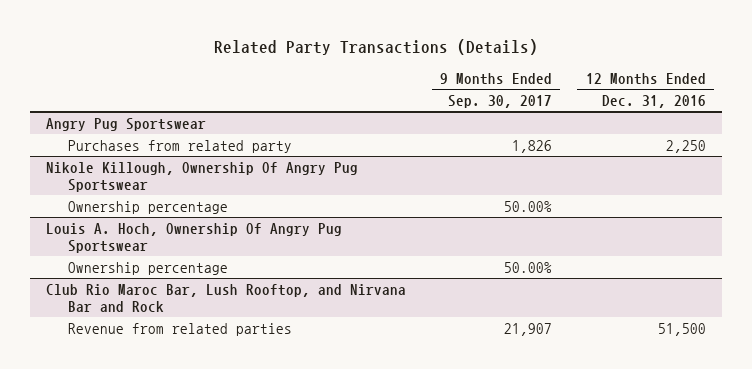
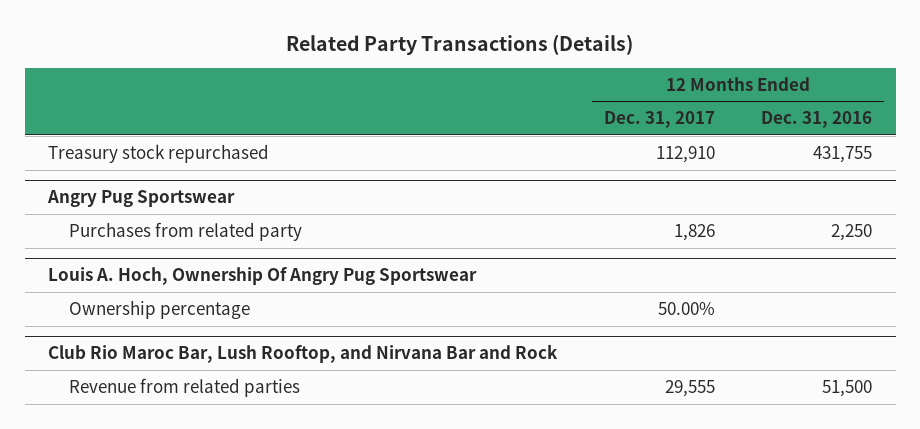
- | 9 Months Ended Sep. 30, 2017 | 12 Months Ended Dec. 31, 2016
+ | 12 Months Ended Dec. 31, 2017 | 12 Months Ended Dec. 31, 2016
+ Treasury stock repurchased | 112,910 | 431,755
- Nikole Killough, Ownership Of Angry Pug Sportswear
- Ownership percentage | 50.00% |

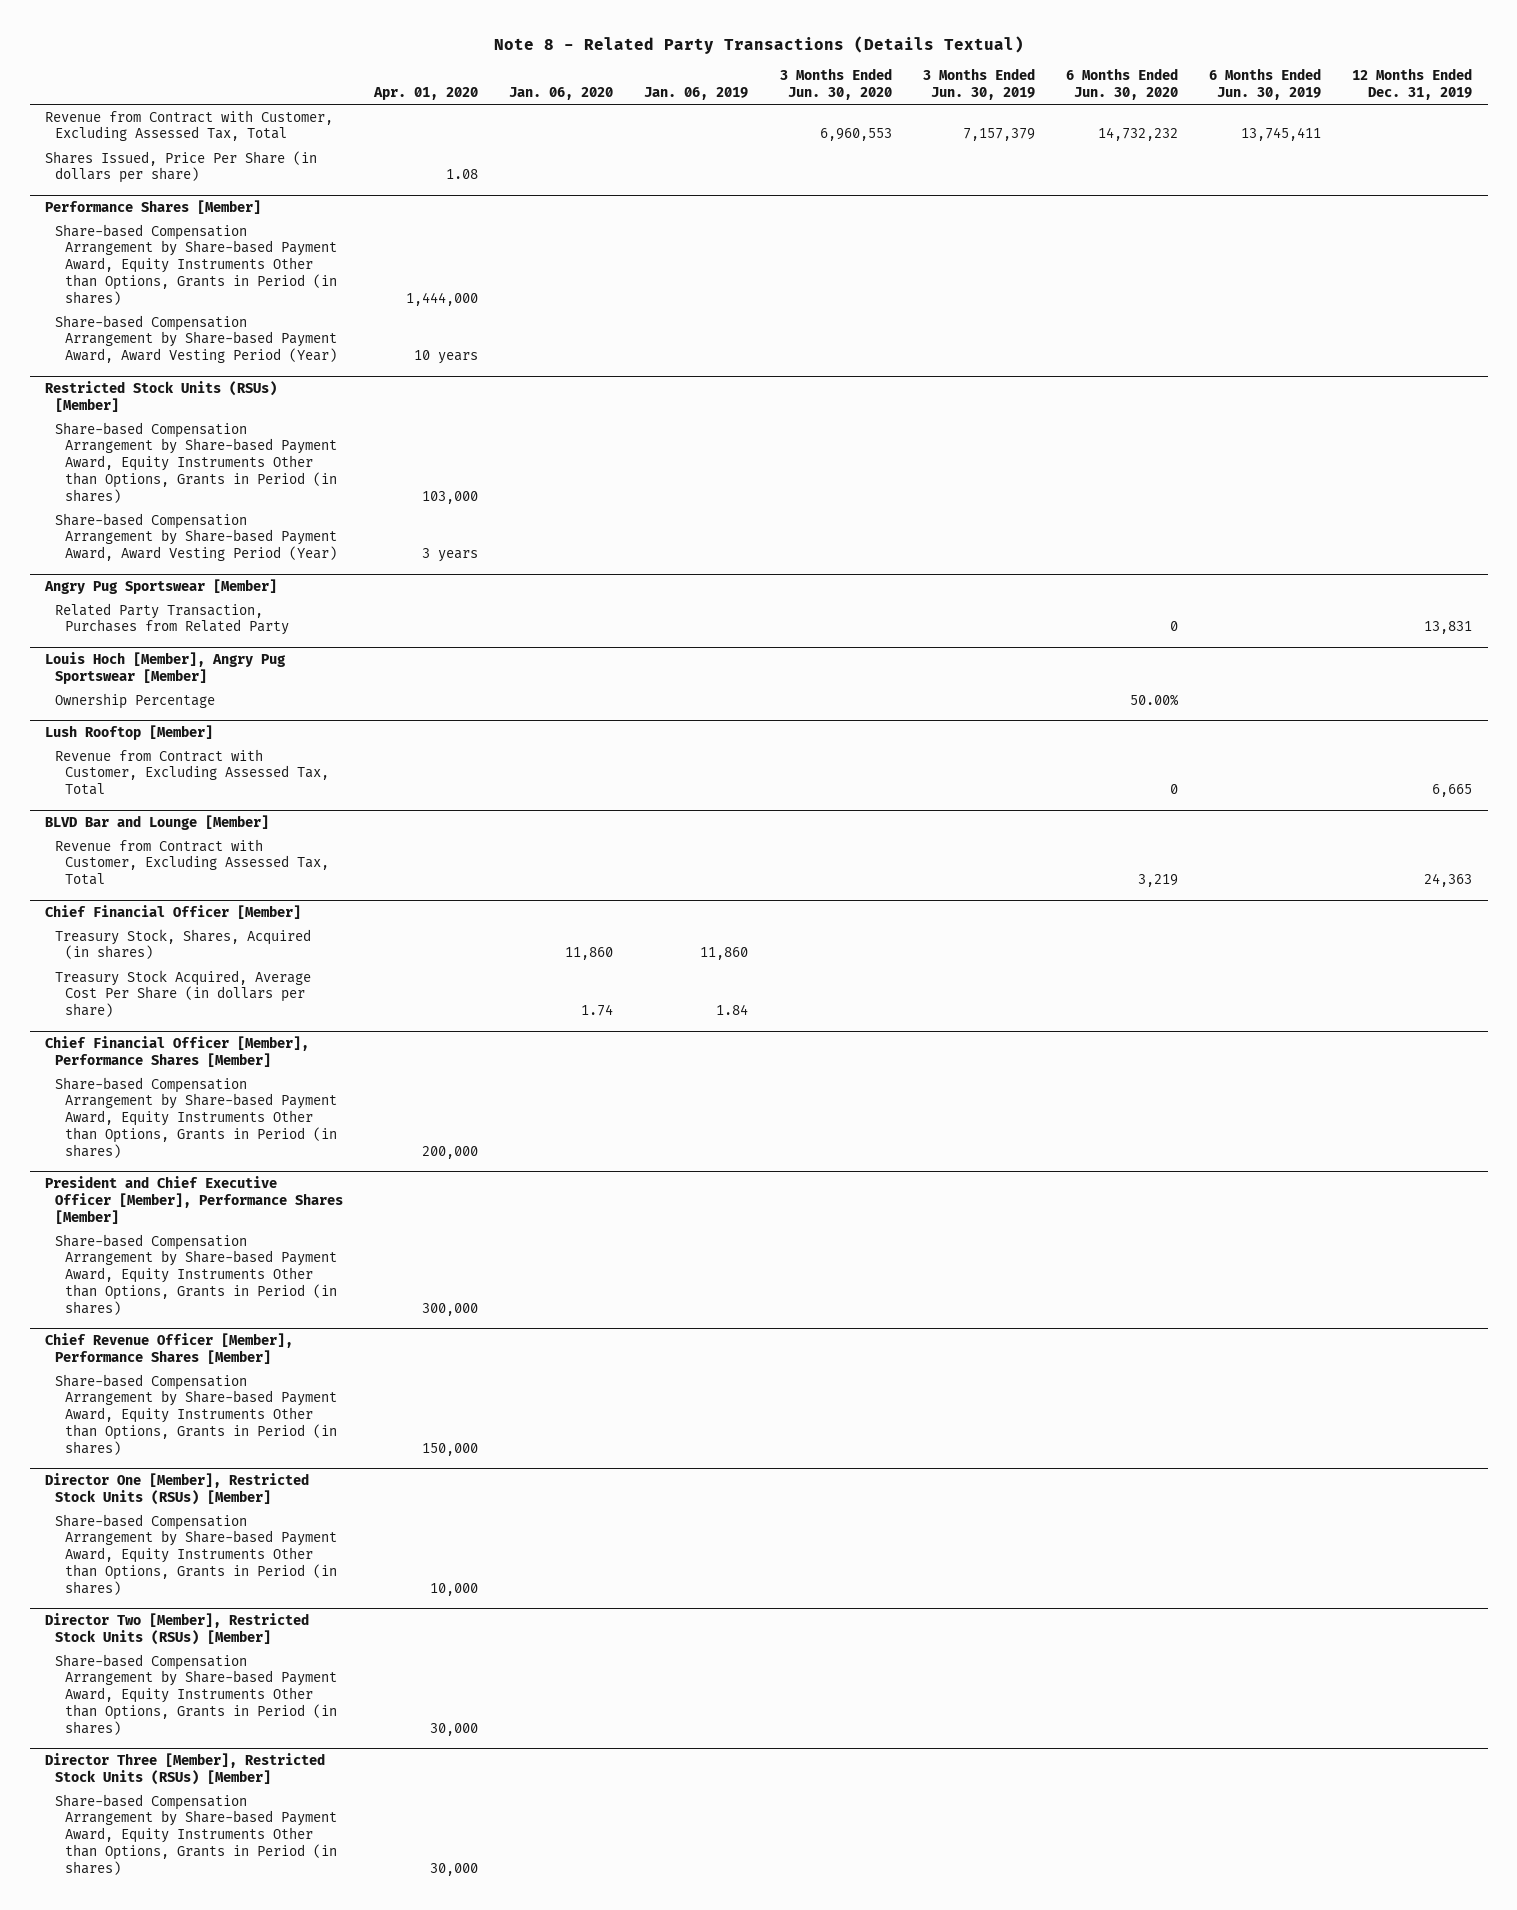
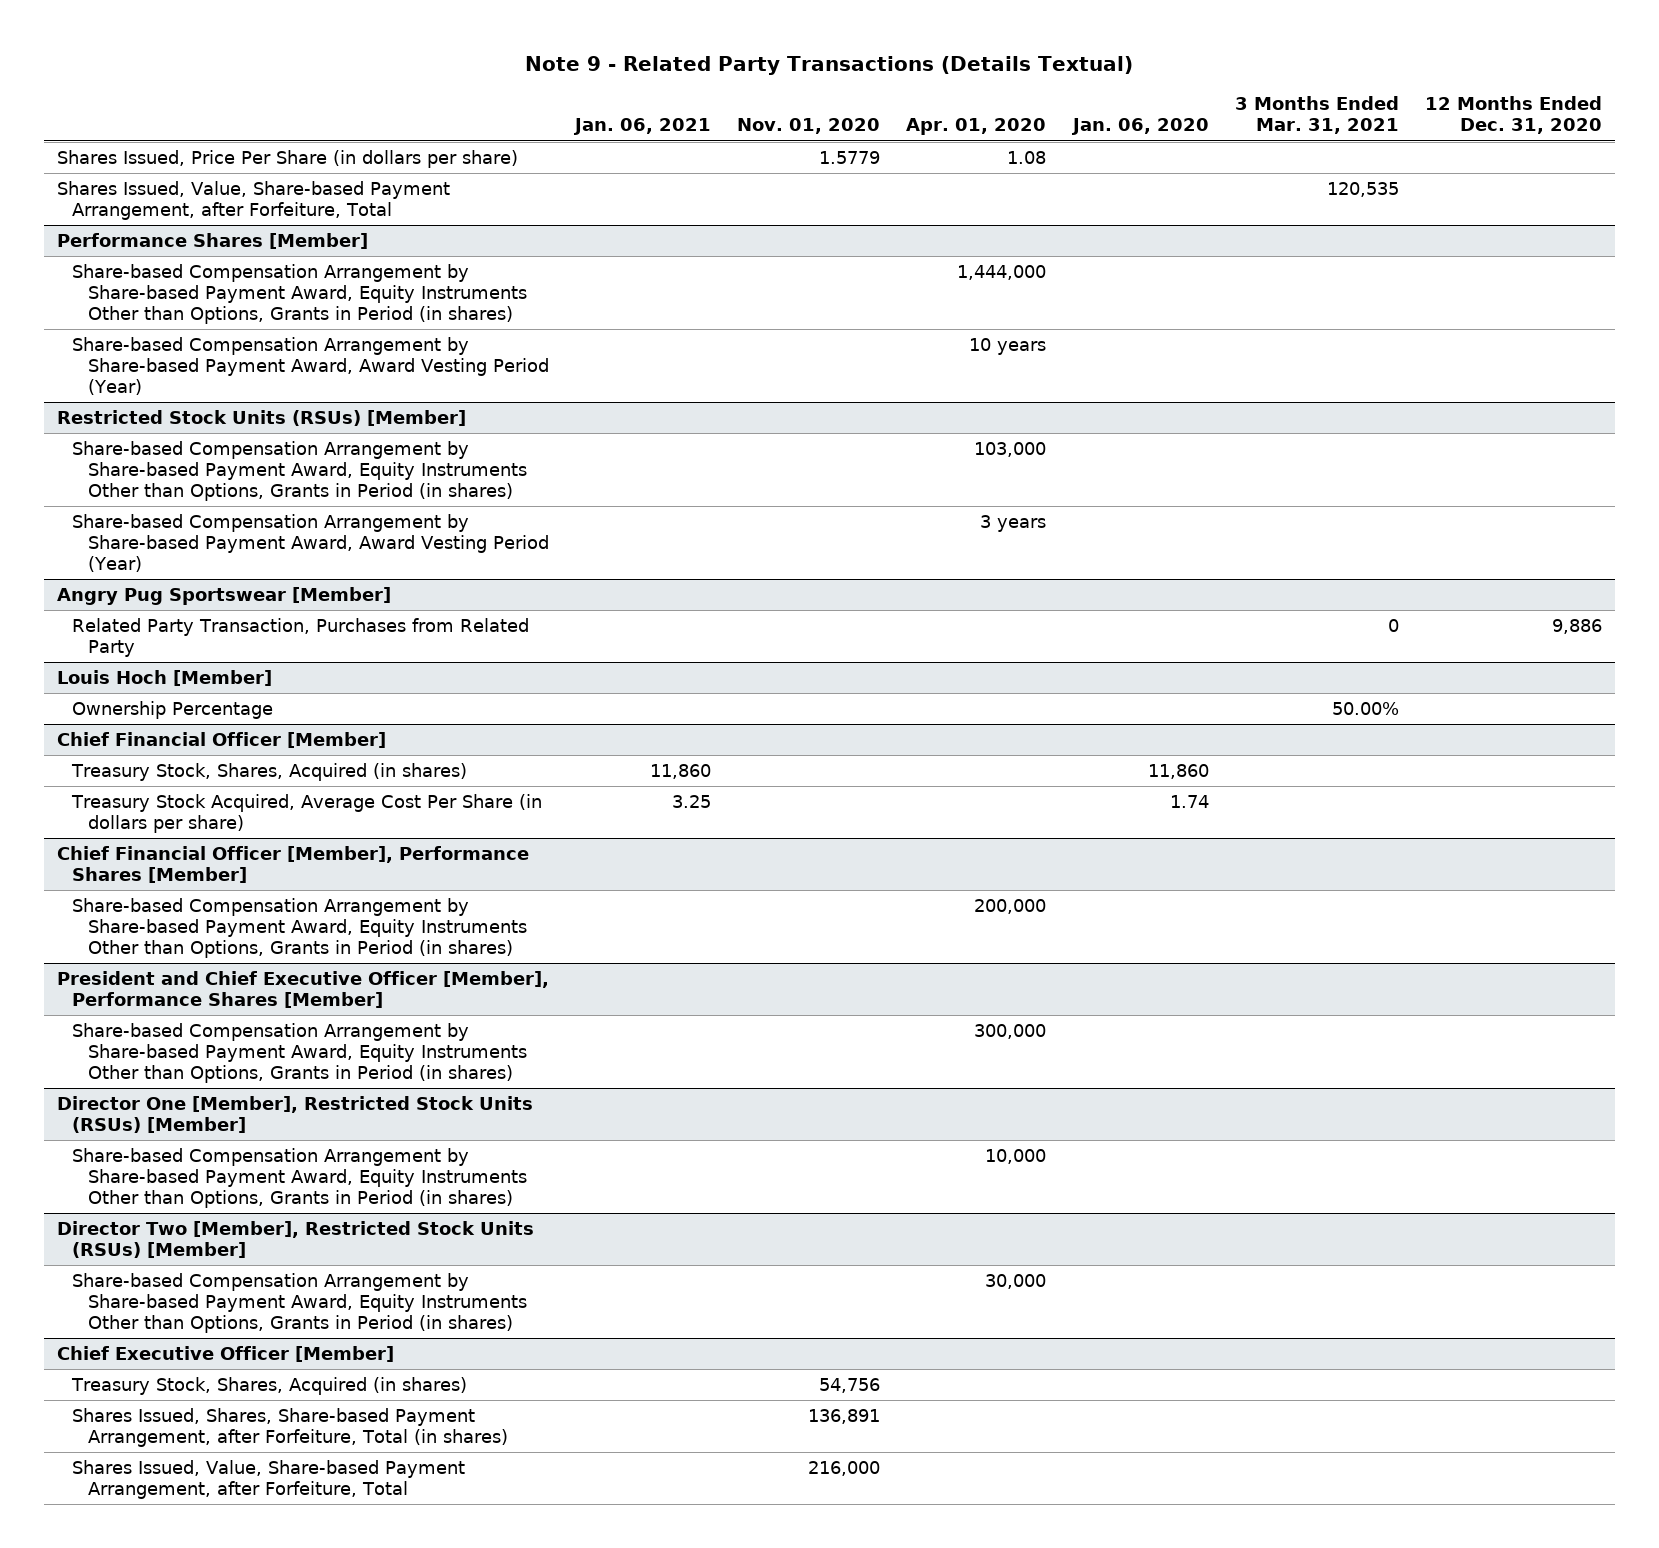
- Note 8 - Related Party Transactions (Details Textual)
+ Note 9 - Related Party Transactions (Details Textual)
- | Apr. 01, 2020 | Jan. 06, 2020 | Jan. 06, 2019 | 3 Months Ended Jun. 30, 2020 | 3 Months Ended Jun. 30, 2019 | 6 Months Ended Jun. 30, 2020 | 6 Months Ended Jun. 30, 2019 | 12 Months Ended Dec. 31, 2019
+ | Jan. 06, 2021 | Nov. 01, 2020 | Apr. 01, 2020 | Jan. 06, 2020 | 3 Months Ended Mar. 31, 2021 | 12 Months Ended Dec. 31, 2020
- Revenue from Contract with Customer, Excluding Assessed Tax, Total | | | | 6,960,553 | 7,157,379 | 14,732,232 | 13,745,411 |
+ Shares Issued, Value, Share-based Payment Arrangement, after Forfeiture, Total | | | | | 120,535 |
- Louis Hoch [Member], Angry Pug Sportswear [Member]
+ Louis Hoch [Member]
- Lush Rooftop [Member]
- Revenue from Contract with Customer, Excluding Assessed Tax, Total | | | | | | 0 | | 6,665
- BLVD Bar and Lounge [Member]
- Revenue from Contract with Customer, Excluding Assessed Tax, Total | | | | | | 3,219 | | 24,363
- Chief Revenue Officer [Member], Performance Shares [Member]
- Share-based Compensation Arrangement by Share-based Payment Award, Equity Instruments Other than Options, Grants in Period (in shares) | 150,000 | | | | | | |
- Director Three [Member], Restricted Stock Units (RSUs) [Member]
- Share-based Compensation Arrangement by Share-based Payment Award, Equity Instruments Other than Options, Grants in Period (in shares) | 30,000 | | | | | | |
+ Chief Executive Officer [Member]
+ Treasury Stock, Shares, Acquired (in shares) | | 54,756 | | | |
+ Shares Issued, Shares, Share-based Payment Arrangement, after Forfeiture, Total (in shares) | | 136,891 | | | |
+ Shares Issued, Value, Share-based Payment Arrangement, after Forfeiture, Total | | 216,000 | | | |

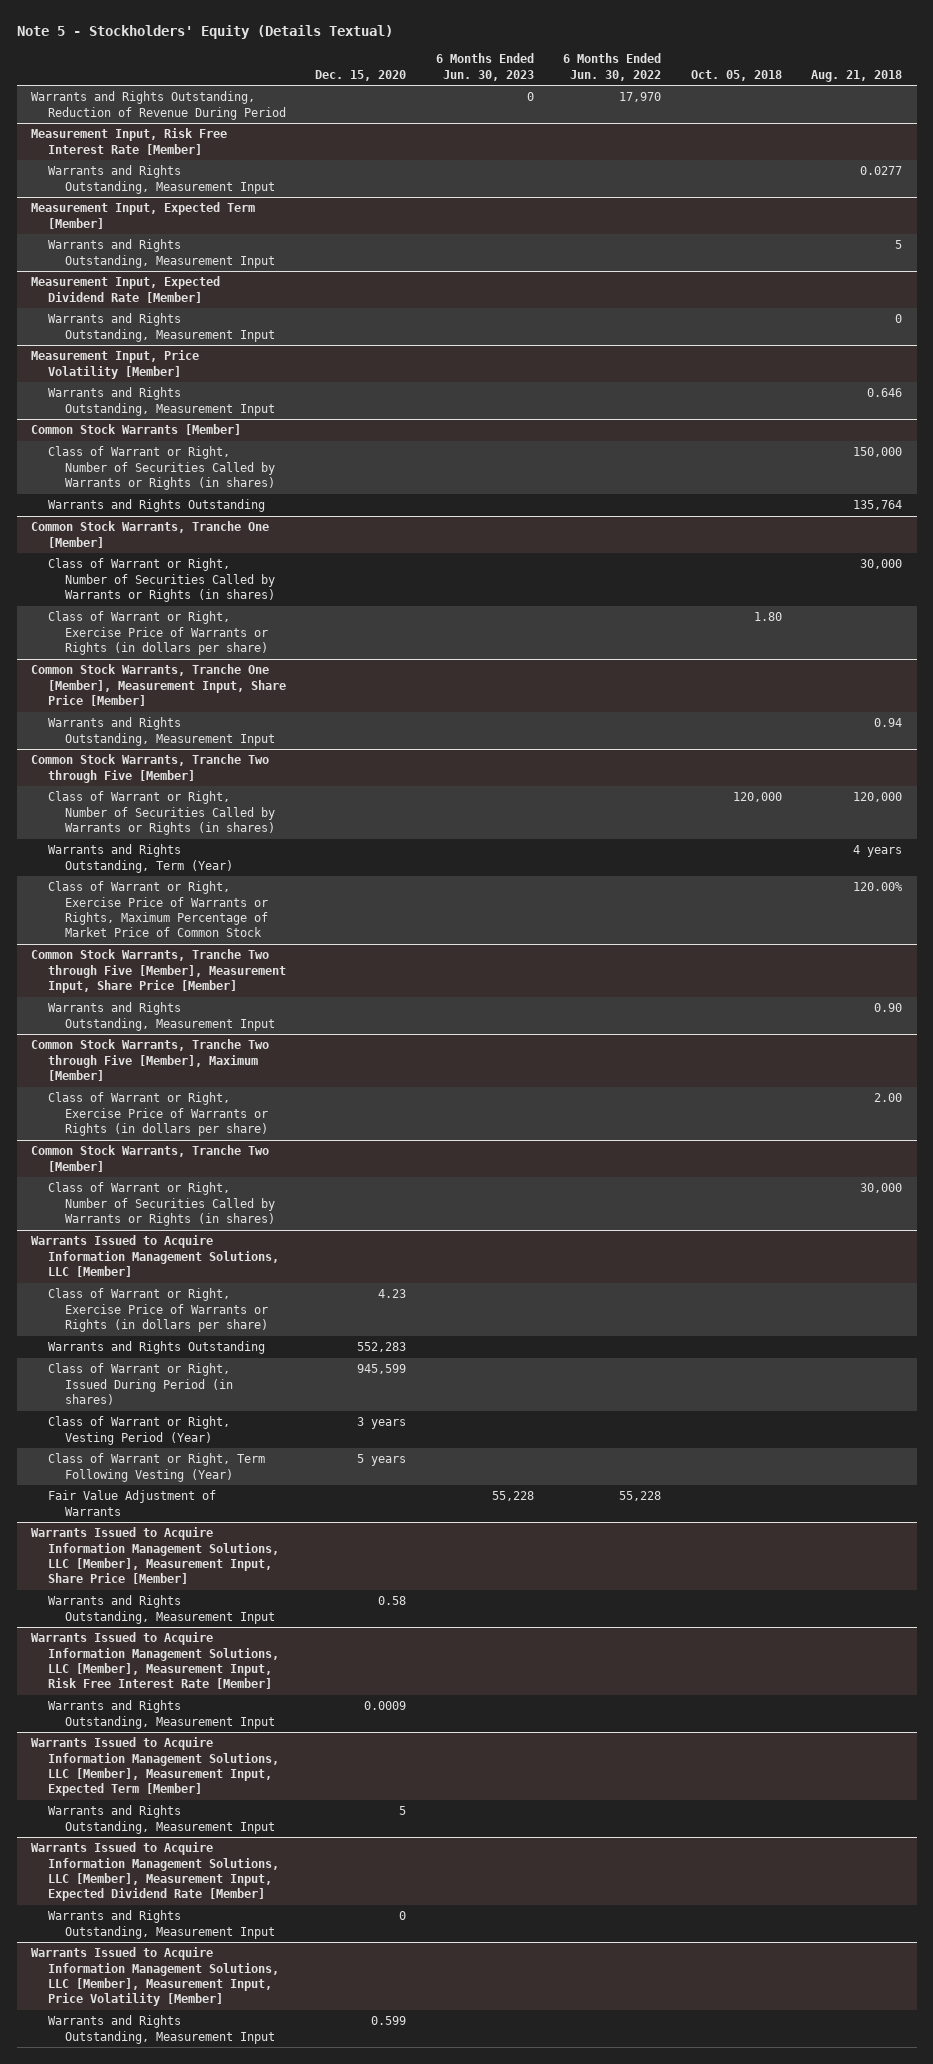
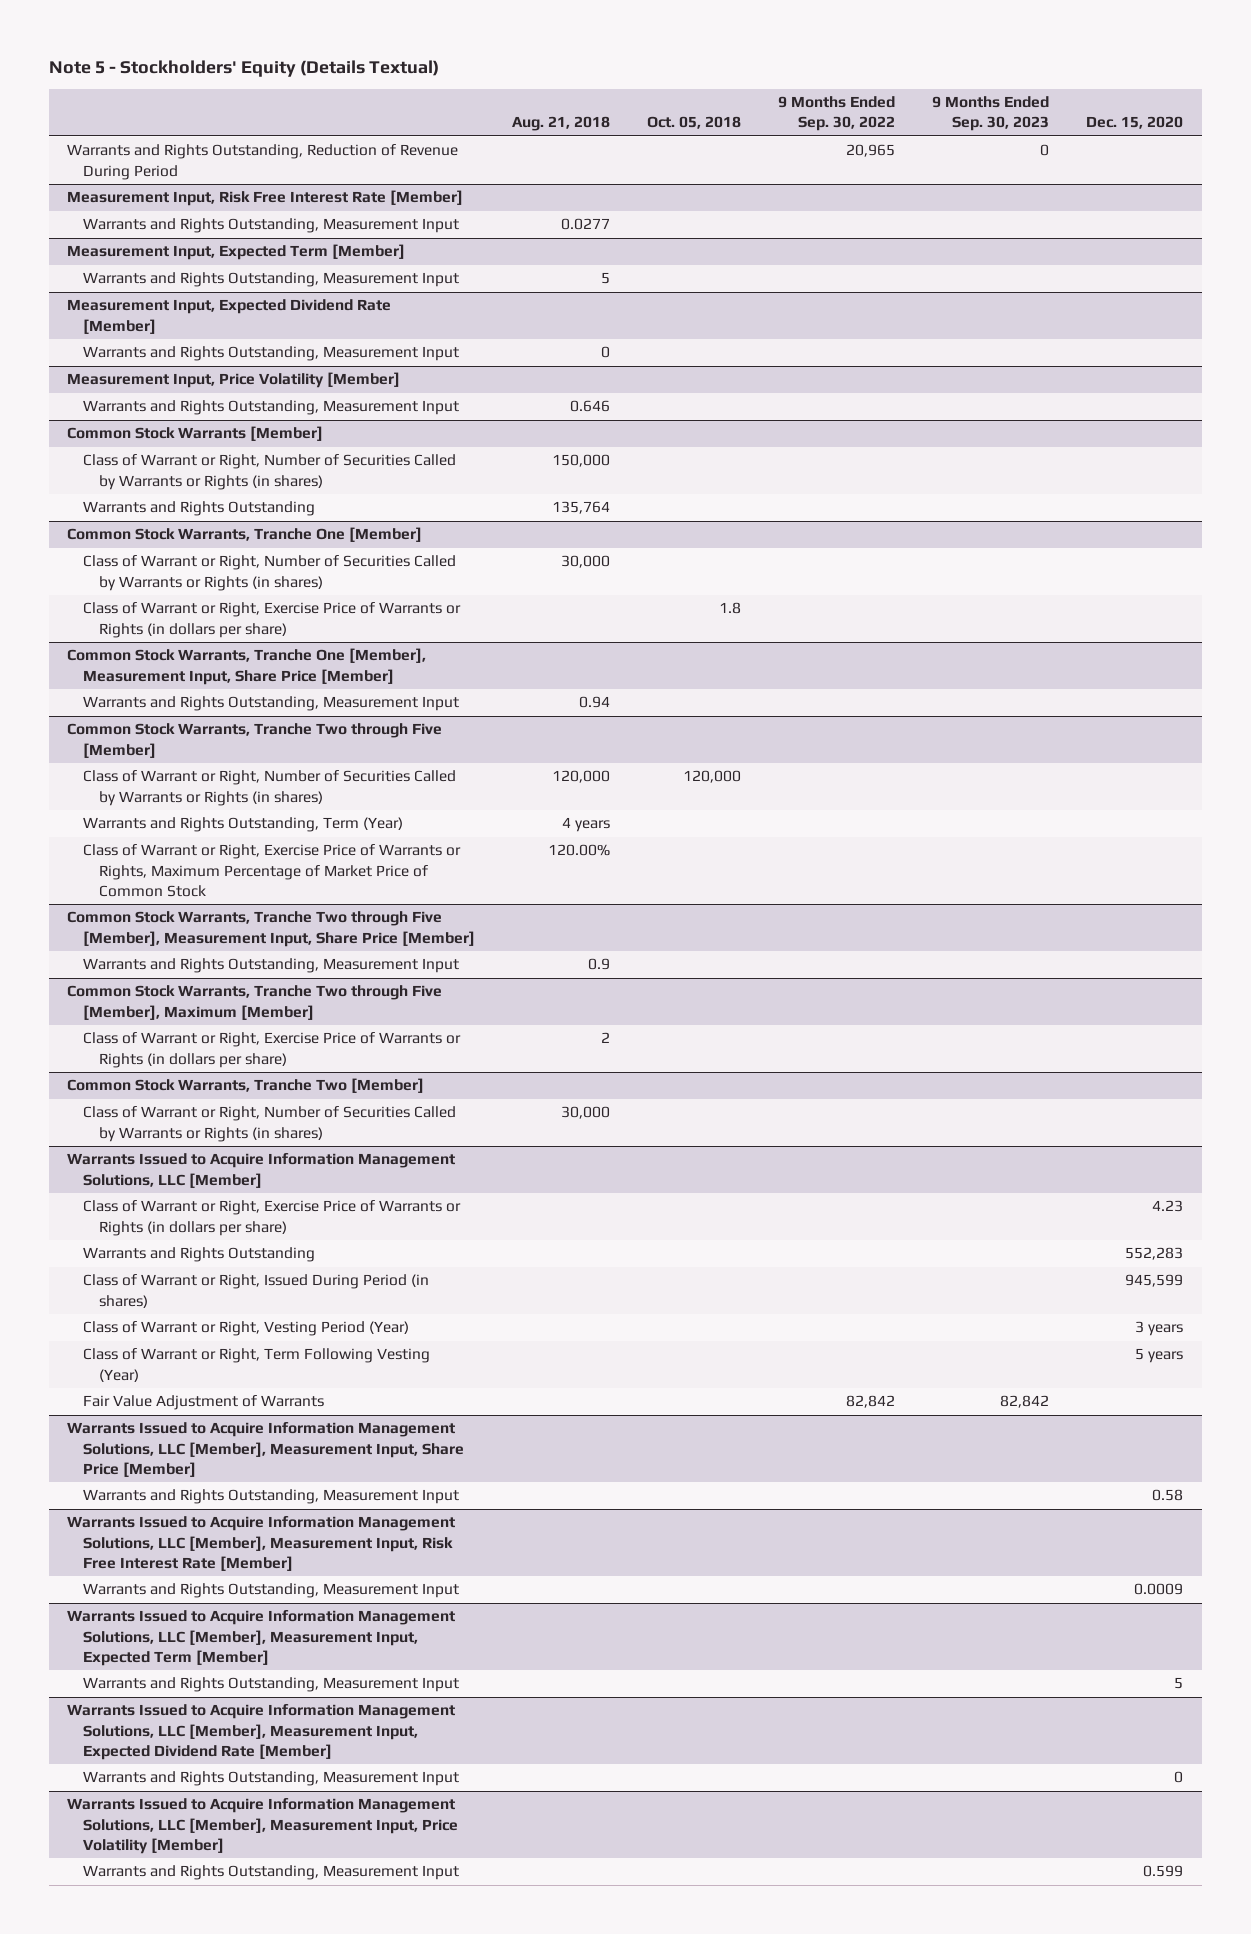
- | Dec. 15, 2020 | 6 Months Ended Jun. 30, 2023 | 6 Months Ended Jun. 30, 2022 | Oct. 05, 2018 | Aug. 21, 2018
+ | Aug. 21, 2018 | Oct. 05, 2018 | 9 Months Ended Sep. 30, 2022 | 9 Months Ended Sep. 30, 2023 | Dec. 15, 2020
@ Common Stock Warrants, Tranche One [Member]
- Class of Warrant or Right, Exercise Price of Warrants or Rights (in dollars per share) | | | | 1.80 |
+ Class of Warrant or Right, Exercise Price of Warrants or Rights (in dollars per share) | | 1.8 | | |
@ Common Stock Warrants, Tranche Two through Five [Member], Measurement Input, Share Price [Member]
- Warrants and Rights Outstanding, Measurement Input | | | | | 0.90
+ Warrants and Rights Outstanding, Measurement Input | 0.9 | | | |
@ Common Stock Warrants, Tranche Two through Five [Member], Maximum [Member]
- Class of Warrant or Right, Exercise Price of Warrants or Rights (in dollars per share) | | | | | 2.00
+ Class of Warrant or Right, Exercise Price of Warrants or Rights (in dollars per share) | 2 | | | |

